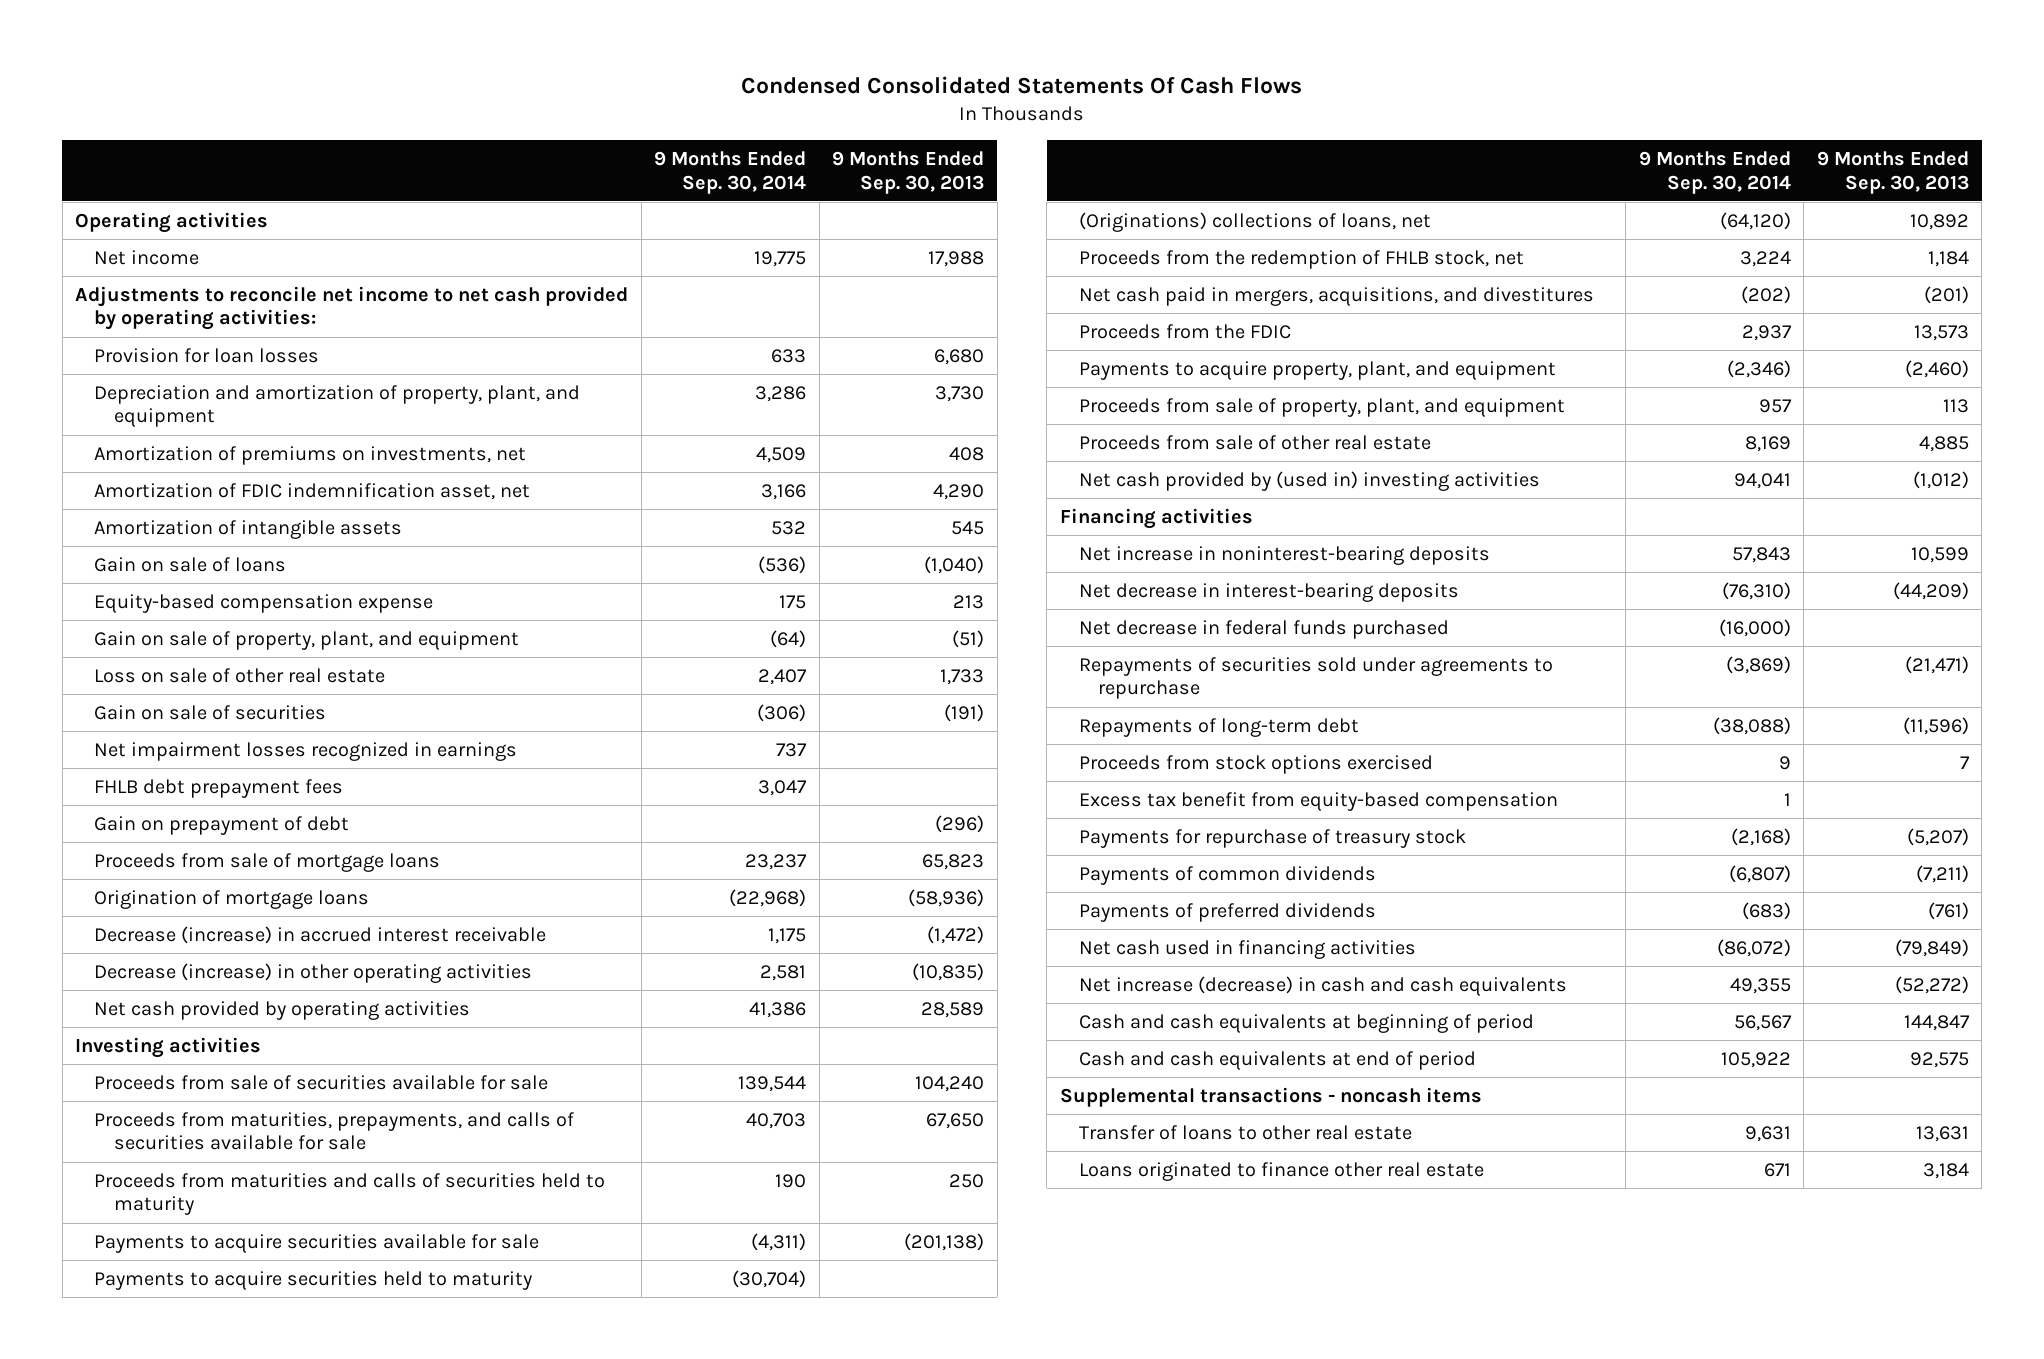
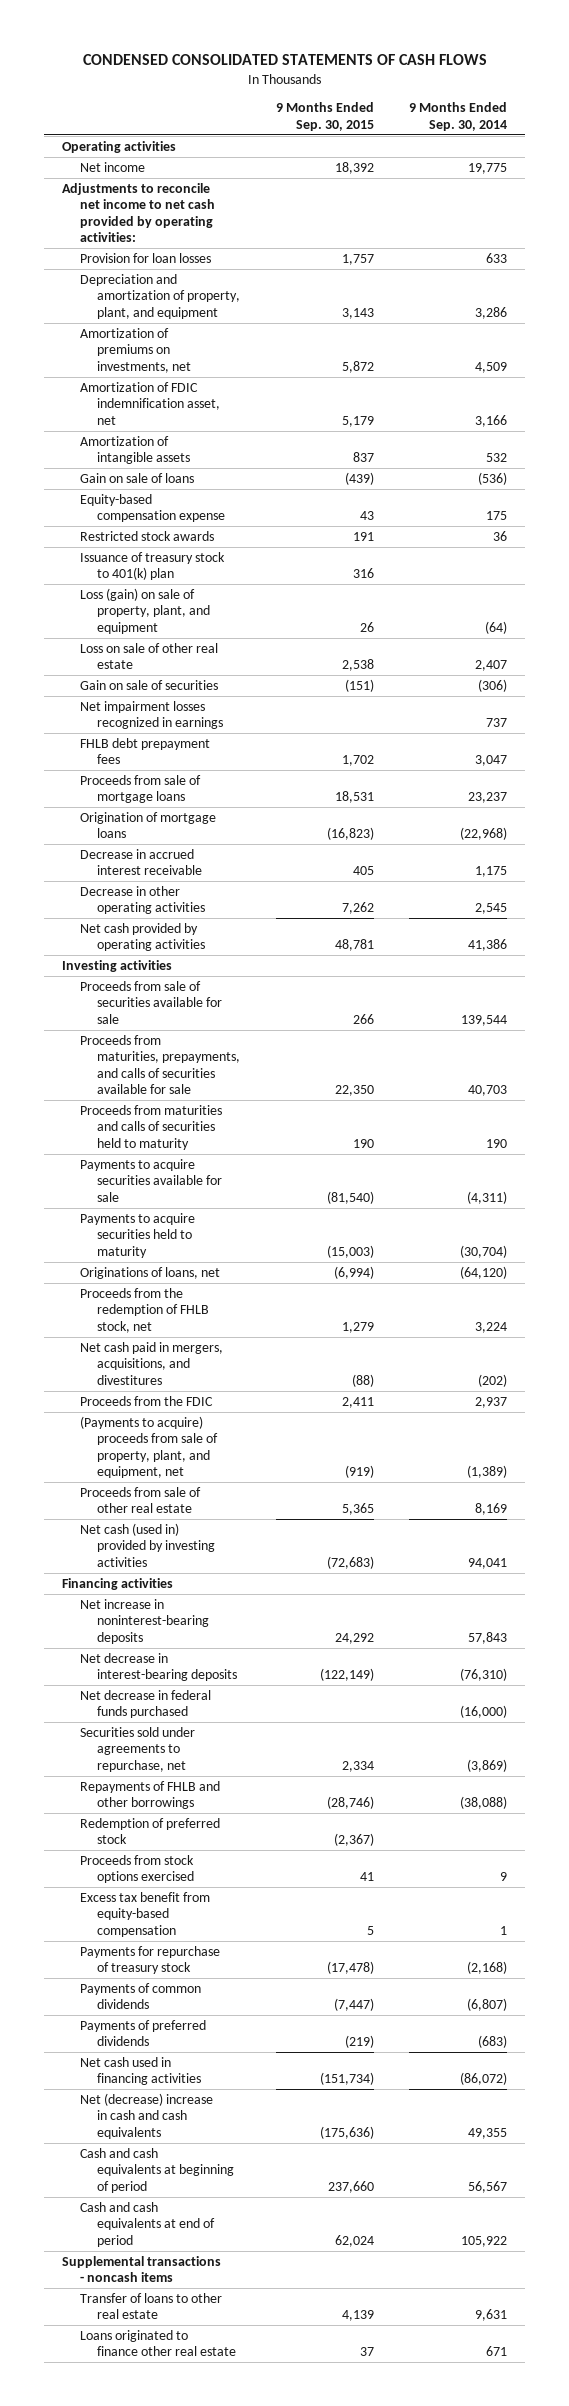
- Condensed Consolidated Statements Of Cash Flows
+ CONDENSED CONSOLIDATED STATEMENTS OF CASH FLOWS
- | 9 Months Ended Sep. 30, 2014 | 9 Months Ended Sep. 30, 2013
+ | 9 Months Ended Sep. 30, 2015 | 9 Months Ended Sep. 30, 2014
- Gain on sale of property, plant, and equipment | (64) | (51)
+ Restricted stock awards | 191 | 36
+ Issuance of treasury stock to 401(k) plan | 316 |
+ Loss (gain) on sale of property, plant, and equipment | 26 | (64)
- Gain on prepayment of debt | | (296)
- Decrease (increase) in accrued interest receivable | 1,175 | (1,472)
- Decrease (increase) in other operating activities | 2,581 | (10,835)
+ Decrease in accrued interest receivable | 405 | 1,175
+ Decrease in other operating activities | 7,262 | 2,545
- (Originations) collections of loans, net | (64,120) | 10,892
+ Originations of loans, net | (6,994) | (64,120)
- Payments to acquire property, plant, and equipment | (2,346) | (2,460)
- Proceeds from sale of property, plant, and equipment | 957 | 113
+ (Payments to acquire) proceeds from sale of property, plant, and equipment, net | (919) | (1,389)
- Net cash provided by (used in) investing activities | 94,041 | (1,012)
+ Net cash (used in) provided by investing activities | (72,683) | 94,041
- Repayments of securities sold under agreements to repurchase | (3,869) | (21,471)
- Repayments of long-term debt | (38,088) | (11,596)
+ Securities sold under agreements to repurchase, net | 2,334 | (3,869)
+ Repayments of FHLB and other borrowings | (28,746) | (38,088)
+ Redemption of preferred stock | (2,367) |
- Net increase (decrease) in cash and cash equivalents | 49,355 | (52,272)
+ Net (decrease) increase in cash and cash equivalents | (175,636) | 49,355

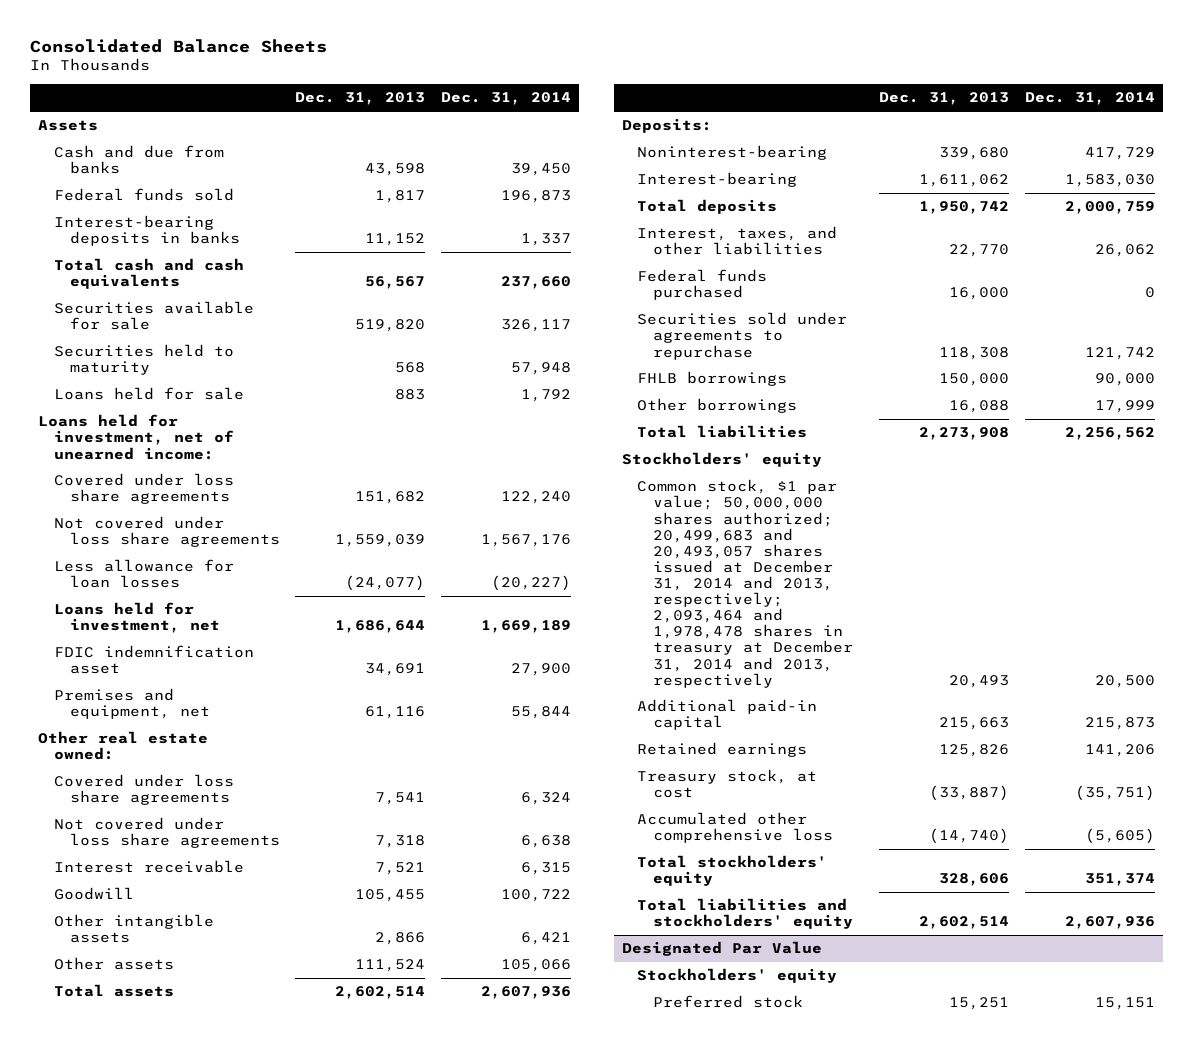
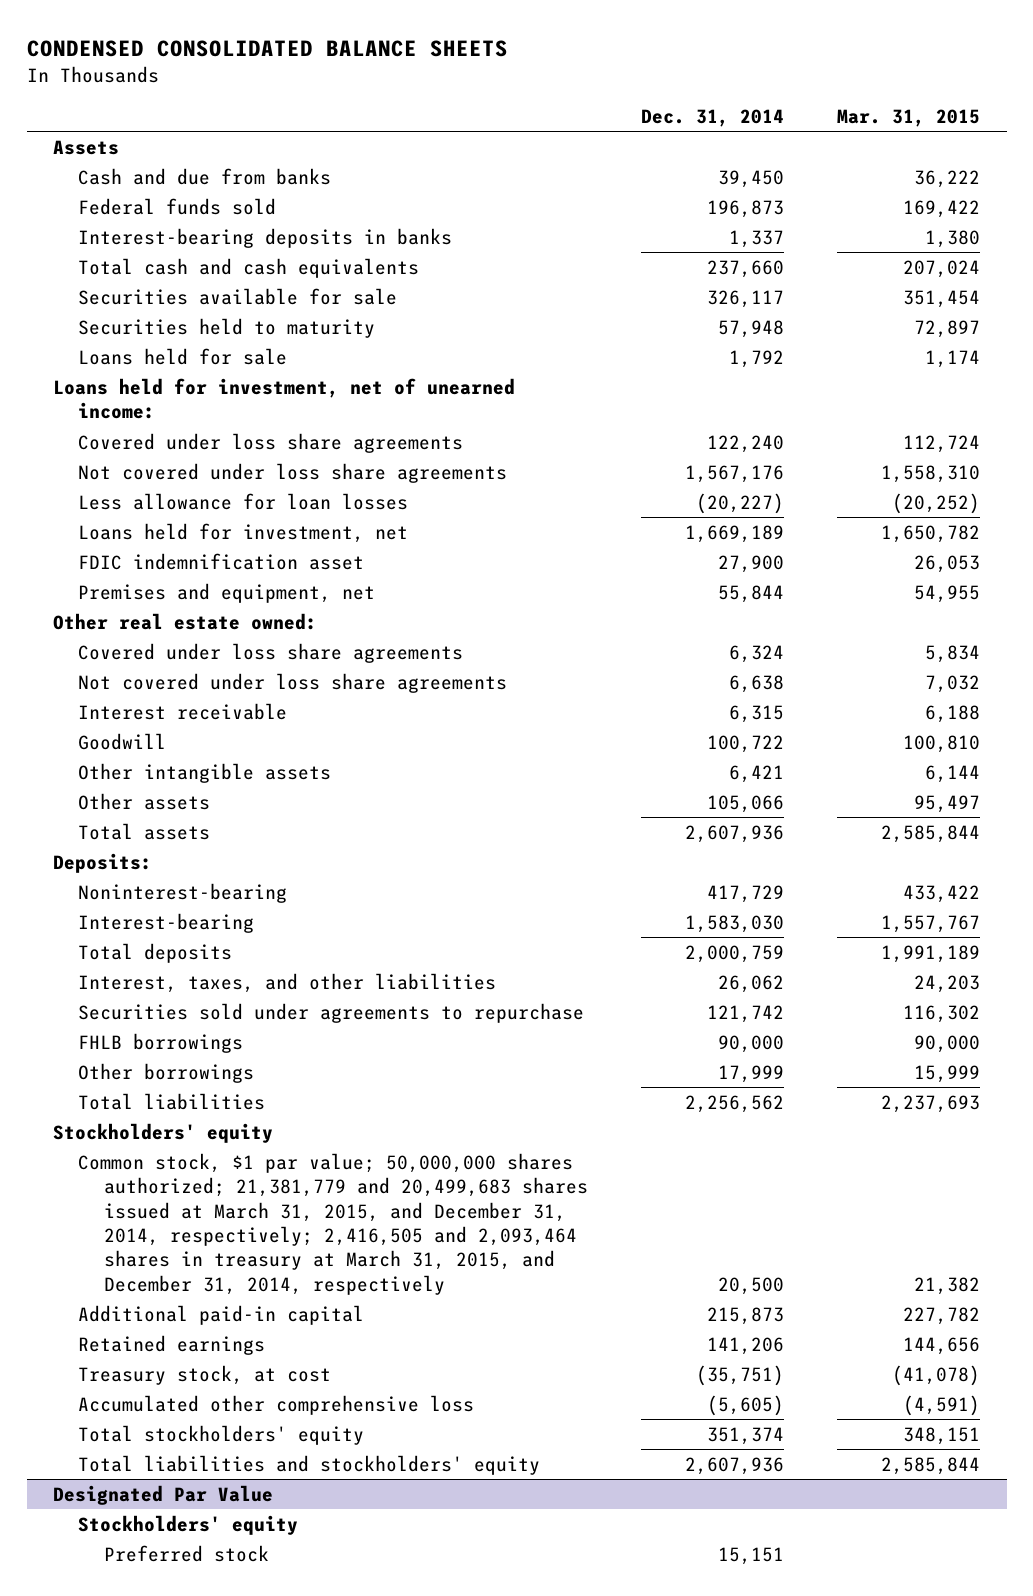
- Consolidated Balance Sheets
+ CONDENSED CONSOLIDATED BALANCE SHEETS
- | Dec. 31, 2013 | Dec. 31, 2014
+ | Dec. 31, 2014 | Mar. 31, 2015
- Federal funds purchased | 16,000 | 0
- Common stock, $1 par value; 50,000,000 shares authorized; 20,499,683 and 20,493,057 shares issued at December 31, 2014 and 2013, respectively; 2,093,464 and 1,978,478 shares in treasury at December 31, 2014 and 2013, respectively | 20,493 | 20,500
+ Common stock, $1 par value; 50,000,000 shares authorized; 21,381,779 and 20,499,683 shares issued at March 31, 2015, and December 31, 2014, respectively; 2,416,505 and 2,093,464 shares in treasury at March 31, 2015, and December 31, 2014, respectively | 20,500 | 21,382

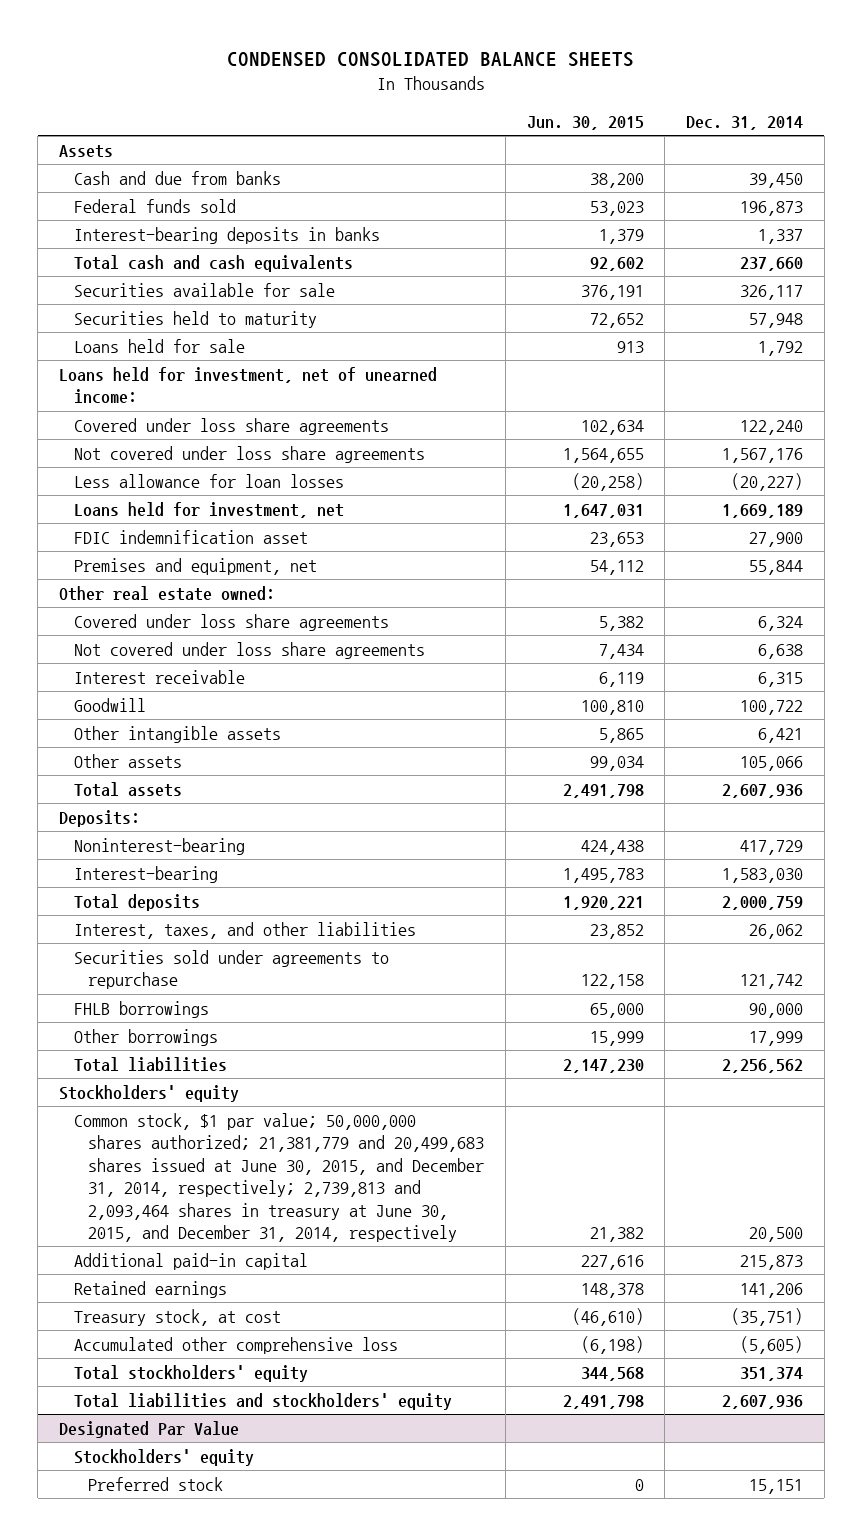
- | Dec. 31, 2014 | Mar. 31, 2015
+ | Jun. 30, 2015 | Dec. 31, 2014
- Common stock, $1 par value; 50,000,000 shares authorized; 21,381,779 and 20,499,683 shares issued at March 31, 2015, and December 31, 2014, respectively; 2,416,505 and 2,093,464 shares in treasury at March 31, 2015, and December 31, 2014, respectively | 20,500 | 21,382
+ Common stock, $1 par value; 50,000,000 shares authorized; 21,381,779 and 20,499,683 shares issued at June 30, 2015, and December 31, 2014, respectively; 2,739,813 and 2,093,464 shares in treasury at June 30, 2015, and December 31, 2014, respectively | 21,382 | 20,500

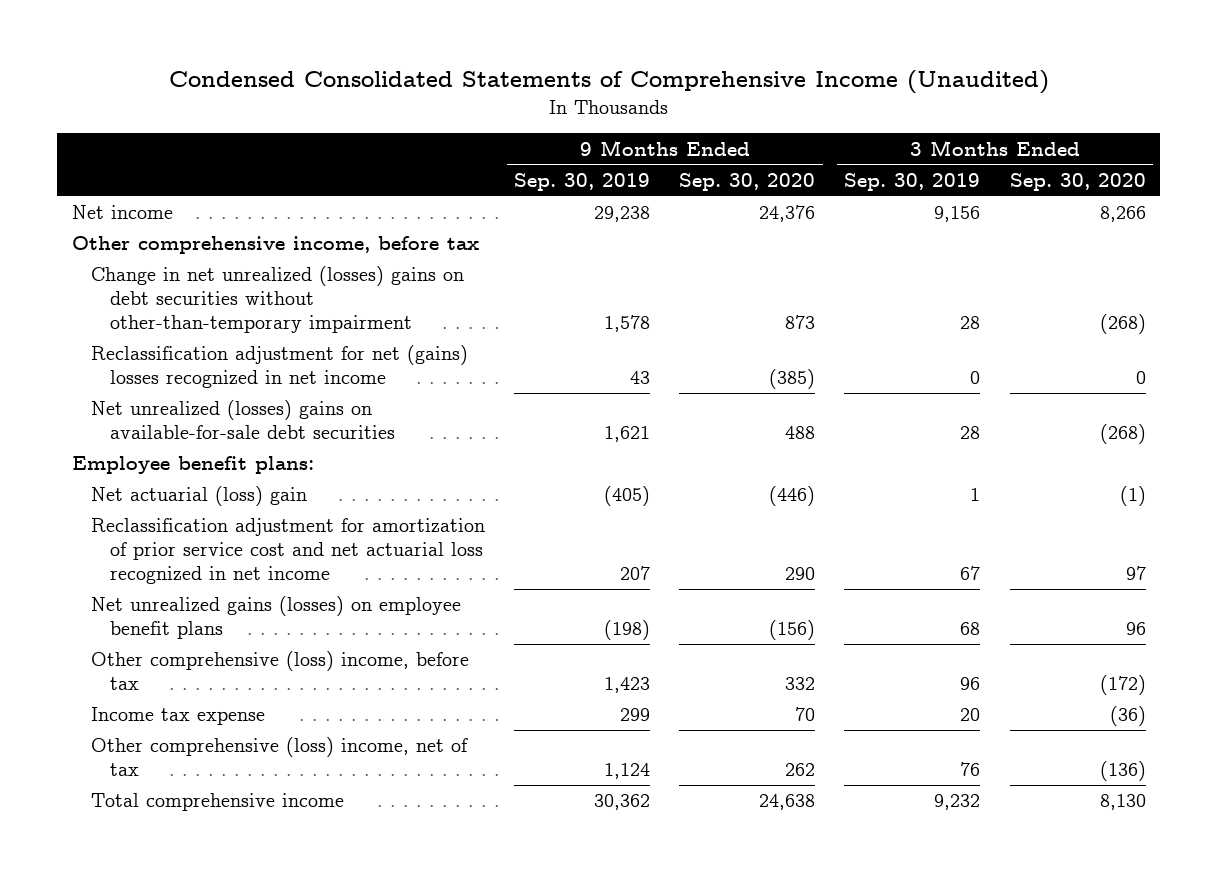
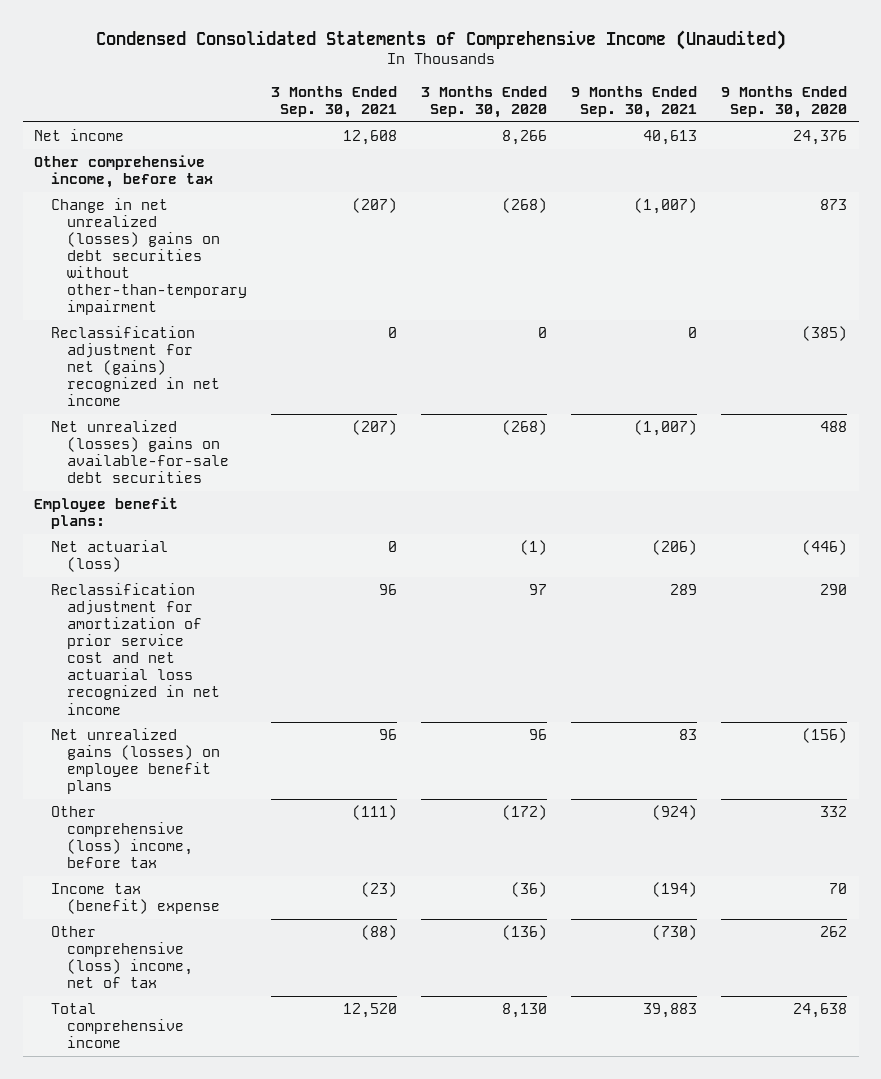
- | 9 Months Ended Sep. 30, 2019 | 9 Months Ended Sep. 30, 2020 | 3 Months Ended Sep. 30, 2019 | 3 Months Ended Sep. 30, 2020
+ | 3 Months Ended Sep. 30, 2021 | 3 Months Ended Sep. 30, 2020 | 9 Months Ended Sep. 30, 2021 | 9 Months Ended Sep. 30, 2020
- Reclassification adjustment for net (gains) losses recognized in net income | 43 | (385) | 0 | 0
+ Reclassification adjustment for net (gains) recognized in net income | 0 | 0 | 0 | (385)
- Net actuarial (loss) gain | (405) | (446) | 1 | (1)
+ Net actuarial (loss) | 0 | (1) | (206) | (446)
- Income tax expense | 299 | 70 | 20 | (36)
+ Income tax (benefit) expense | (23) | (36) | (194) | 70

